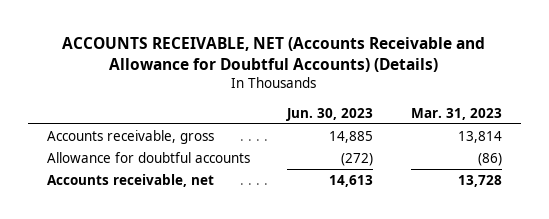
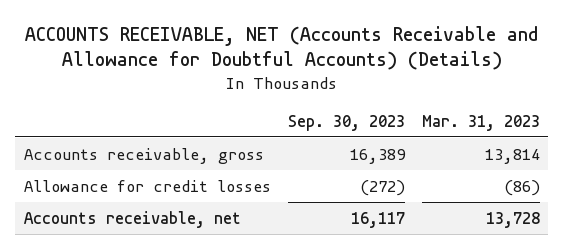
- | Jun. 30, 2023 | Mar. 31, 2023
+ | Sep. 30, 2023 | Mar. 31, 2023
- Allowance for doubtful accounts | (272) | (86)
+ Allowance for credit losses | (272) | (86)

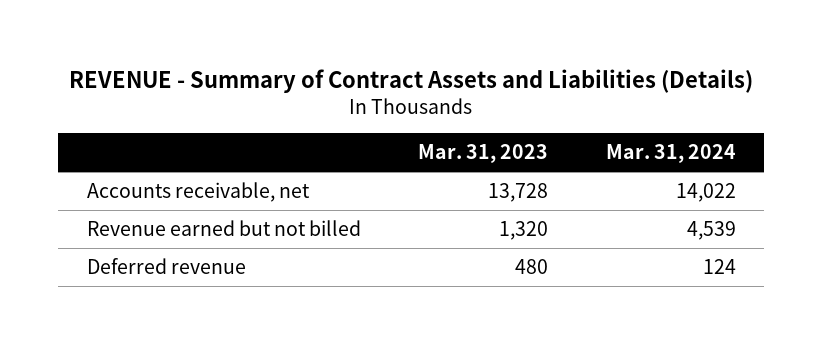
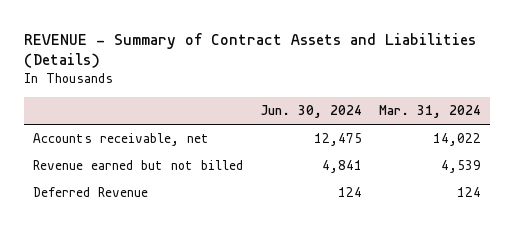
- | Mar. 31, 2023 | Mar. 31, 2024
+ | Jun. 30, 2024 | Mar. 31, 2024
- Deferred revenue | 480 | 124
+ Deferred Revenue | 124 | 124

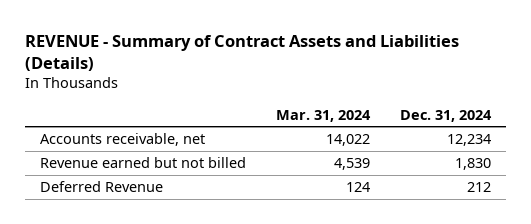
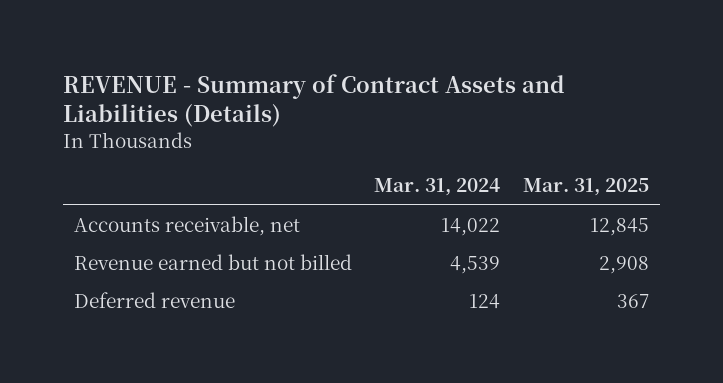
- | Mar. 31, 2024 | Dec. 31, 2024
+ | Mar. 31, 2024 | Mar. 31, 2025
- Deferred Revenue | 124 | 212
+ Deferred revenue | 124 | 367

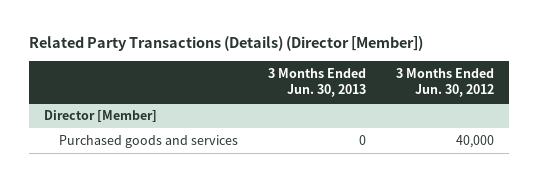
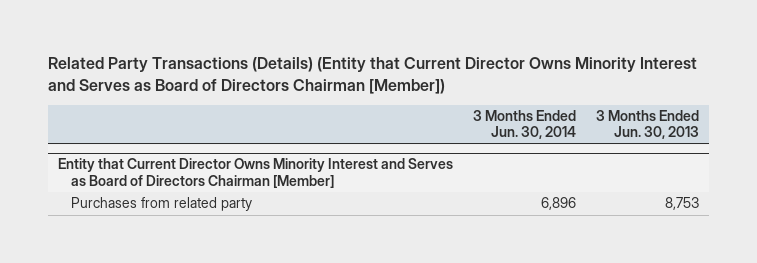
- Related Party Transactions (Details) (Director [Member])
+ Related Party Transactions (Details) (Entity that Current Director Owns Minority Interest and Serves as Board of Directors Chairman [Member])
- | 3 Months Ended Jun. 30, 2013 | 3 Months Ended Jun. 30, 2012
+ | 3 Months Ended Jun. 30, 2014 | 3 Months Ended Jun. 30, 2013
- Director [Member]
- Purchased goods and services | 0 | 40,000
+ Entity that Current Director Owns Minority Interest and Serves as Board of Directors Chairman [Member]
+ Purchases from related party | 6,896 | 8,753

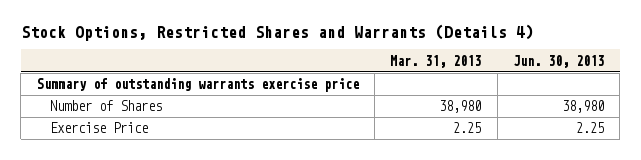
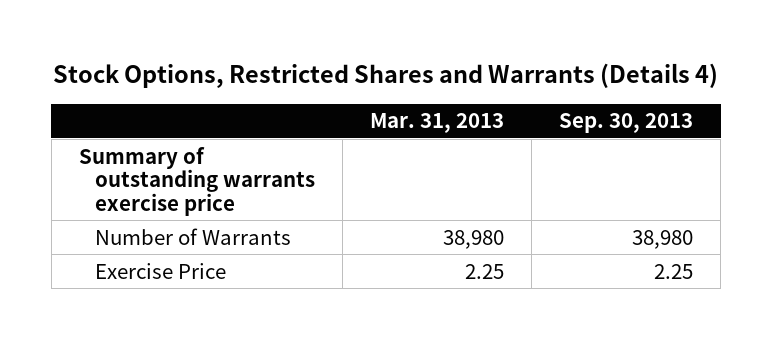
- | Mar. 31, 2013 | Jun. 30, 2013
+ | Mar. 31, 2013 | Sep. 30, 2013
- Number of Shares | 38,980 | 38,980
+ Number of Warrants | 38,980 | 38,980

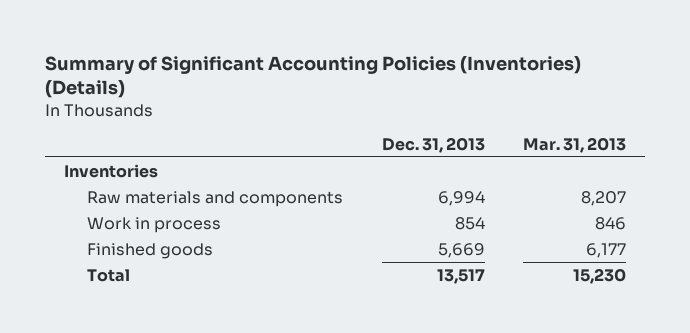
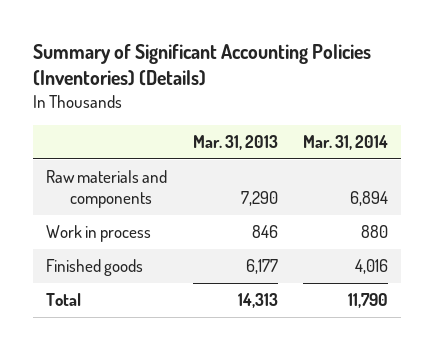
- | Dec. 31, 2013 | Mar. 31, 2013
+ | Mar. 31, 2013 | Mar. 31, 2014
- Inventories
- Raw materials and components | 6,994 | 8,207
+ Raw materials and components | 7,290 | 6,894
- Total | 13,517 | 15,230
+ Total | 14,313 | 11,790

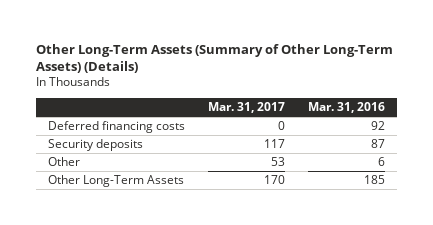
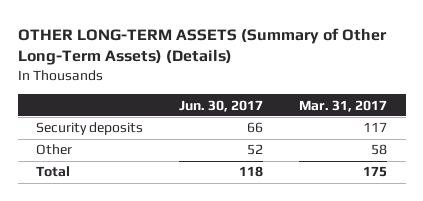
- Other Long-Term Assets (Summary of Other Long-Term Assets) (Details)
+ OTHER LONG-TERM ASSETS (Summary of Other Long-Term Assets) (Details)
- | Mar. 31, 2017 | Mar. 31, 2016
+ | Jun. 30, 2017 | Mar. 31, 2017
- Deferred financing costs | 0 | 92
- Other | 53 | 6
- Other Long-Term Assets | 170 | 185
+ Other | 52 | 58
+ Total | 118 | 175

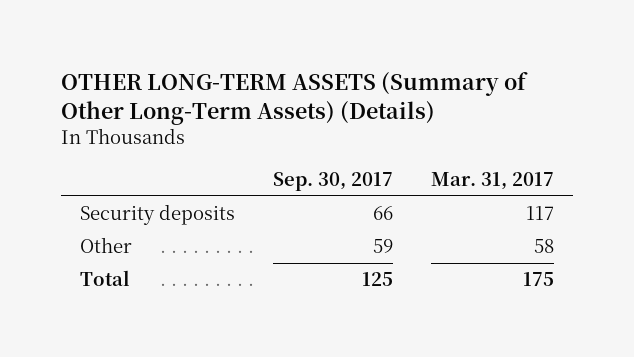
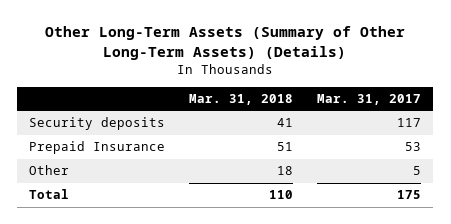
- OTHER LONG-TERM ASSETS (Summary of Other Long-Term Assets) (Details)
+ Other Long-Term Assets (Summary of Other Long-Term Assets) (Details)
- | Sep. 30, 2017 | Mar. 31, 2017
+ | Mar. 31, 2018 | Mar. 31, 2017
- Other | 59 | 58
+ Prepaid Insurance | 51 | 53
+ Other | 18 | 5

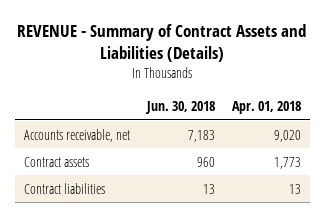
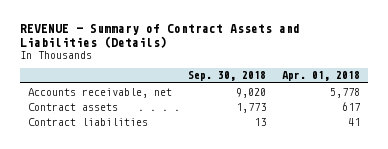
- | Jun. 30, 2018 | Apr. 01, 2018
+ | Sep. 30, 2018 | Apr. 01, 2018
- Accounts receivable, net | 7,183 | 9,020
- Contract assets | 960 | 1,773
- Contract liabilities | 13 | 13
+ Accounts receivable, net | 9,020 | 5,778
+ Contract assets | 1,773 | 617
+ Contract liabilities | 13 | 41

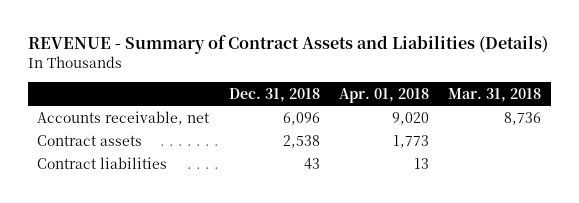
- | Sep. 30, 2018 | Apr. 01, 2018
+ | Dec. 31, 2018 | Apr. 01, 2018 | Mar. 31, 2018
- Accounts receivable, net | 9,020 | 5,778
- Contract assets | 1,773 | 617
- Contract liabilities | 13 | 41
+ Accounts receivable, net | 6,096 | 9,020 | 8,736
+ Contract assets | 2,538 | 1,773 |
+ Contract liabilities | 43 | 13 |

